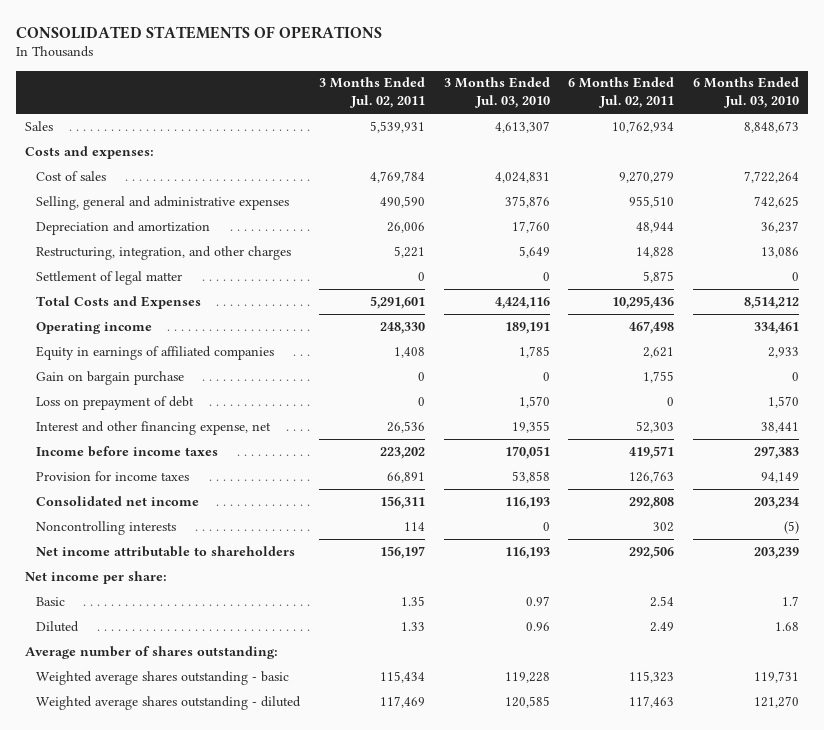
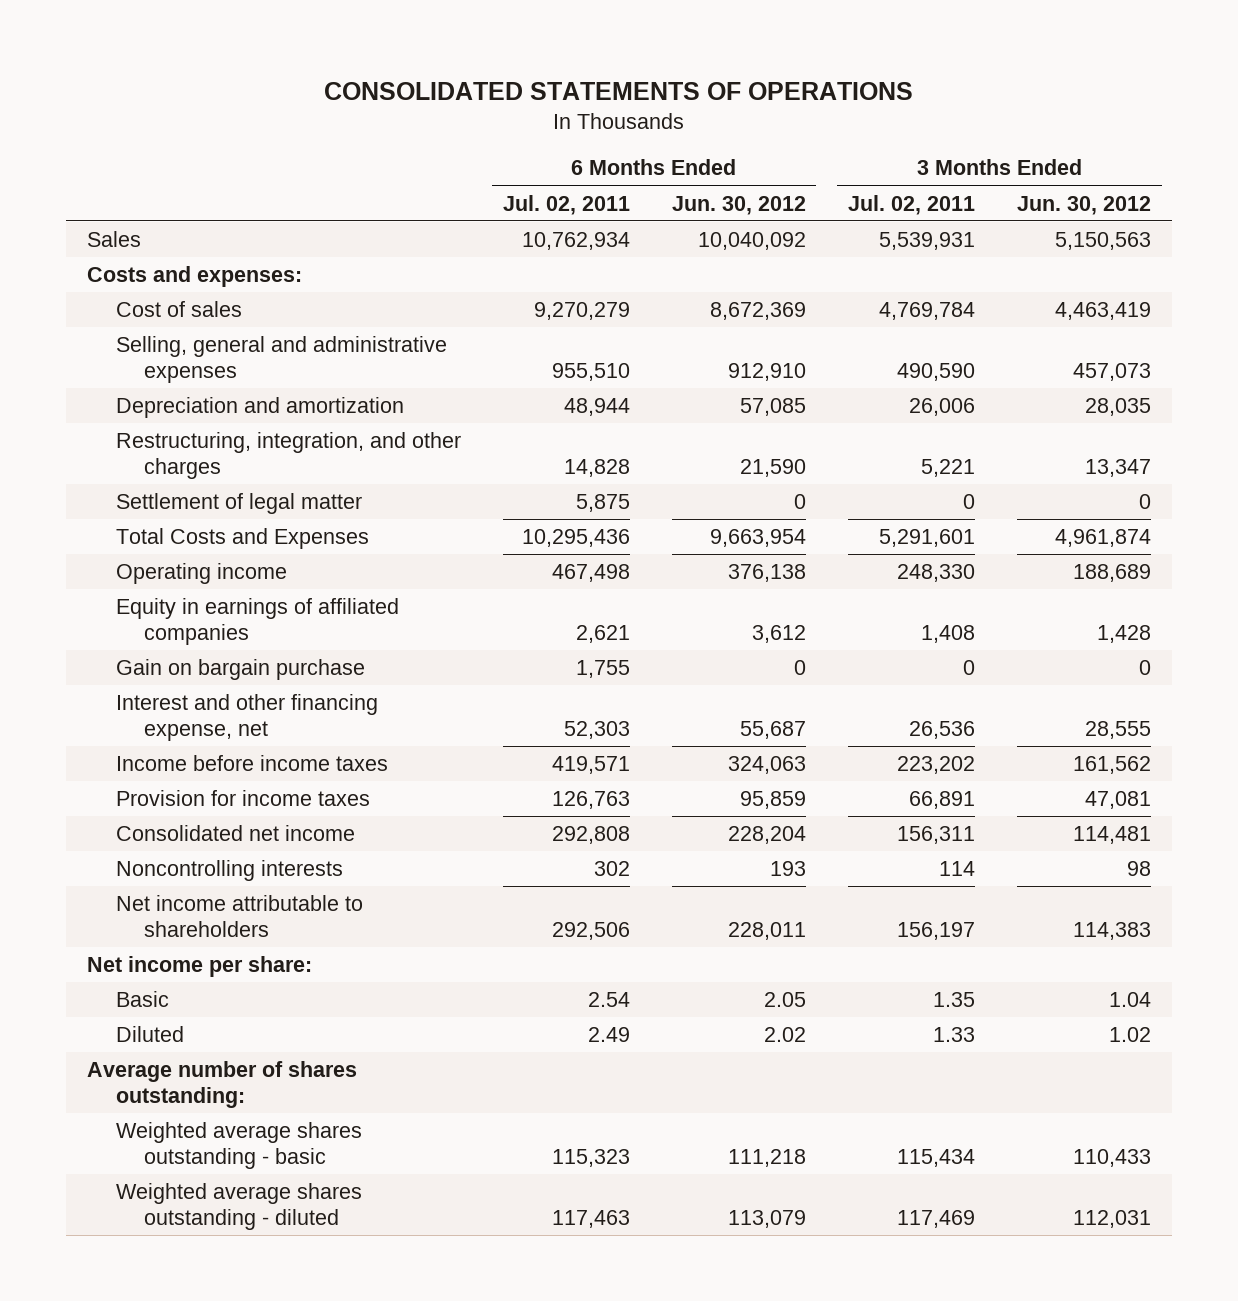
- | 3 Months Ended Jul. 02, 2011 | 3 Months Ended Jul. 03, 2010 | 6 Months Ended Jul. 02, 2011 | 6 Months Ended Jul. 03, 2010
+ | 6 Months Ended Jul. 02, 2011 | 6 Months Ended Jun. 30, 2012 | 3 Months Ended Jul. 02, 2011 | 3 Months Ended Jun. 30, 2012
- Loss on prepayment of debt | 0 | 1,570 | 0 | 1,570

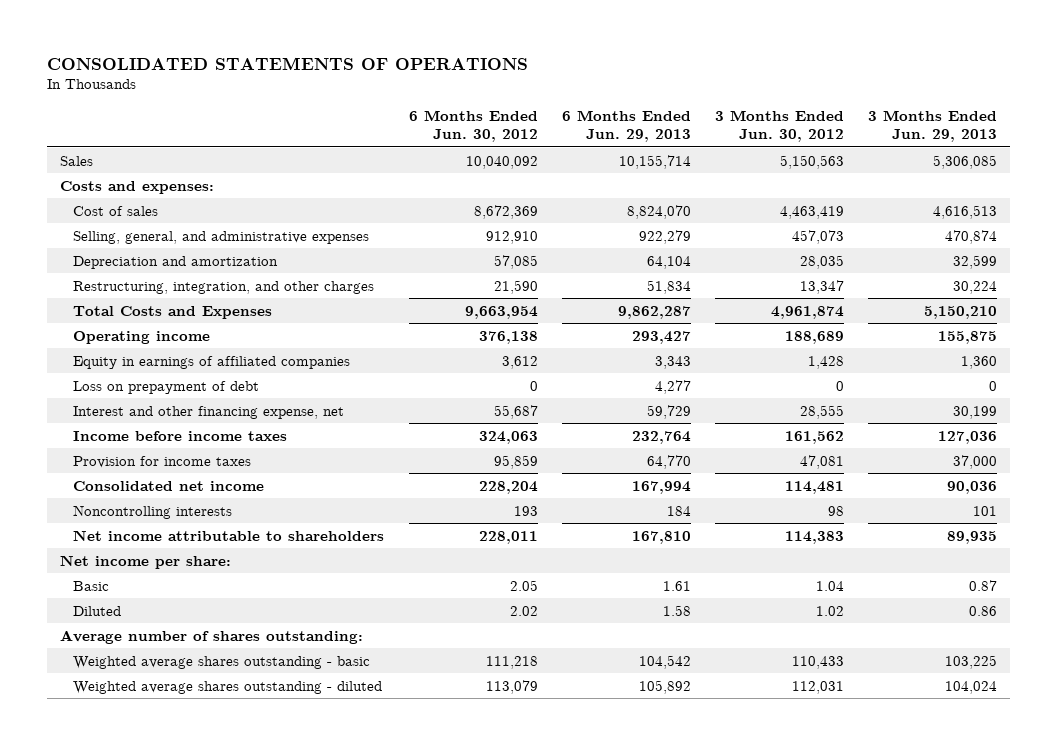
- | 6 Months Ended Jul. 02, 2011 | 6 Months Ended Jun. 30, 2012 | 3 Months Ended Jul. 02, 2011 | 3 Months Ended Jun. 30, 2012
+ | 6 Months Ended Jun. 30, 2012 | 6 Months Ended Jun. 29, 2013 | 3 Months Ended Jun. 30, 2012 | 3 Months Ended Jun. 29, 2013
- Selling, general and administrative expenses | 955,510 | 912,910 | 490,590 | 457,073
+ Selling, general, and administrative expenses | 912,910 | 922,279 | 457,073 | 470,874
- Settlement of legal matter | 5,875 | 0 | 0 | 0
- Gain on bargain purchase | 1,755 | 0 | 0 | 0
+ Loss on prepayment of debt | 0 | 4,277 | 0 | 0

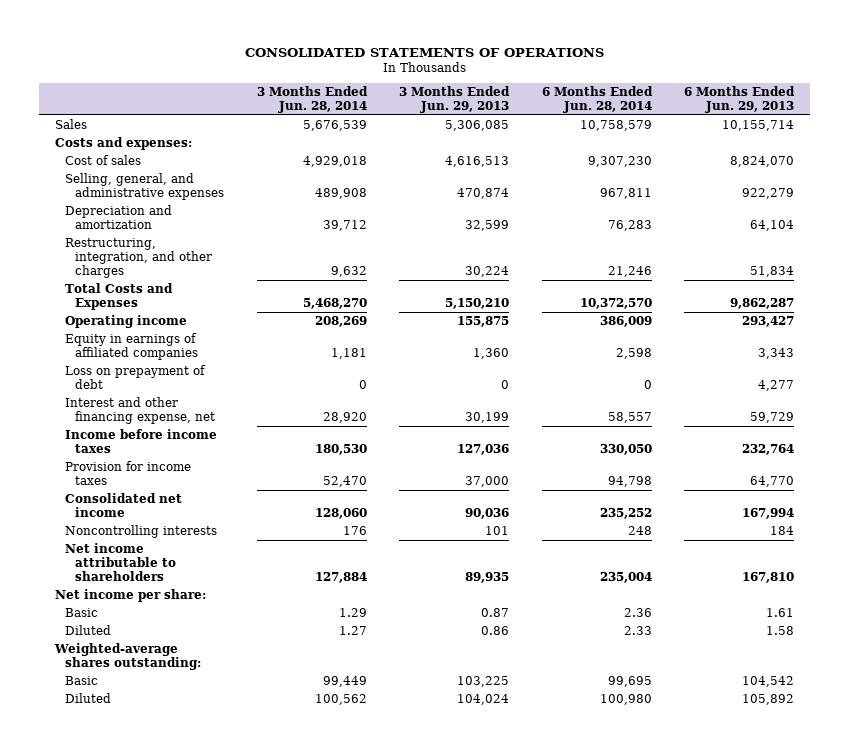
- | 6 Months Ended Jun. 30, 2012 | 6 Months Ended Jun. 29, 2013 | 3 Months Ended Jun. 30, 2012 | 3 Months Ended Jun. 29, 2013
+ | 3 Months Ended Jun. 28, 2014 | 3 Months Ended Jun. 29, 2013 | 6 Months Ended Jun. 28, 2014 | 6 Months Ended Jun. 29, 2013
- Average number of shares outstanding:
- Weighted average shares outstanding - basic | 111,218 | 104,542 | 110,433 | 103,225
- Weighted average shares outstanding - diluted | 113,079 | 105,892 | 112,031 | 104,024
+ Weighted-average shares outstanding:
+ Basic | 99,449 | 103,225 | 99,695 | 104,542
+ Diluted | 100,562 | 104,024 | 100,980 | 105,892

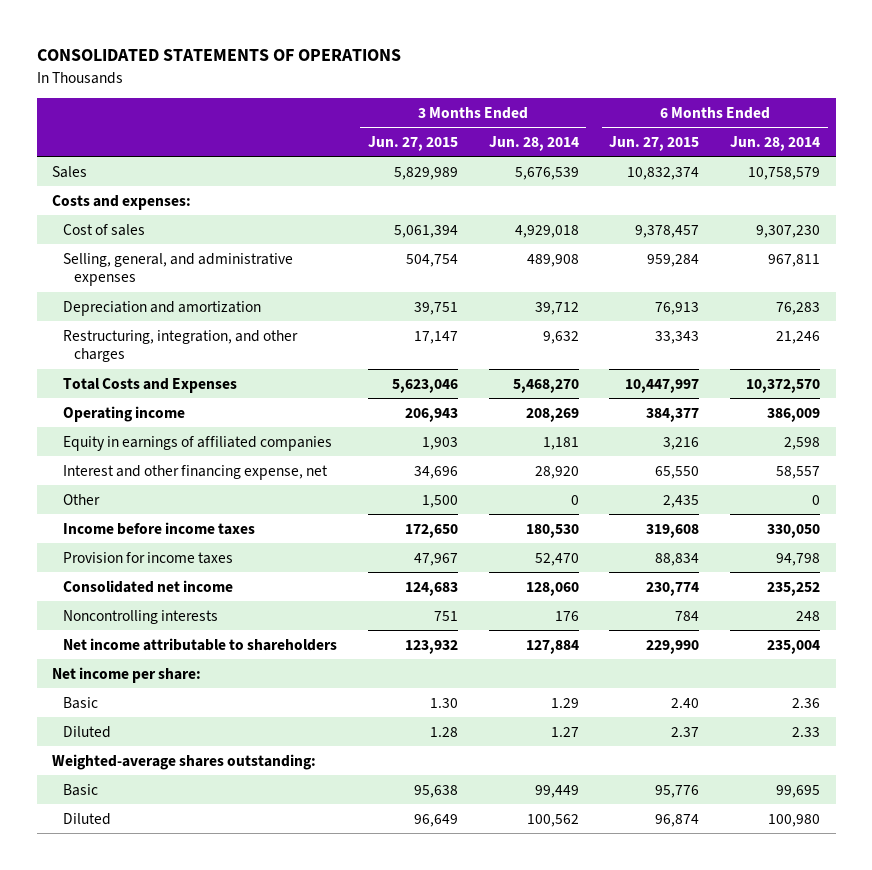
- | 3 Months Ended Jun. 28, 2014 | 3 Months Ended Jun. 29, 2013 | 6 Months Ended Jun. 28, 2014 | 6 Months Ended Jun. 29, 2013
+ | 3 Months Ended Jun. 27, 2015 | 3 Months Ended Jun. 28, 2014 | 6 Months Ended Jun. 27, 2015 | 6 Months Ended Jun. 28, 2014
- Loss on prepayment of debt | 0 | 0 | 0 | 4,277
+ Other | 1,500 | 0 | 2,435 | 0

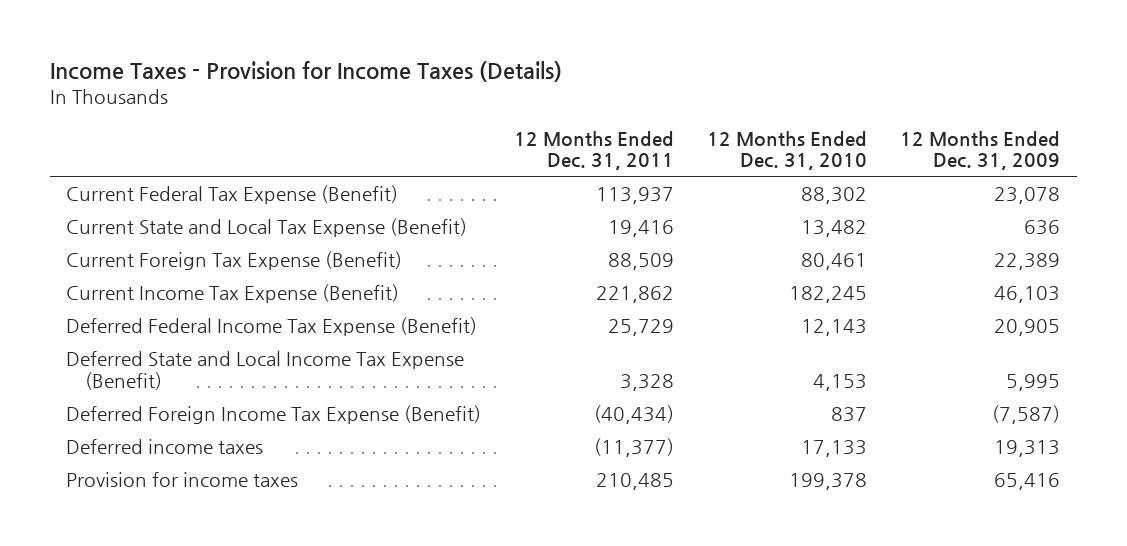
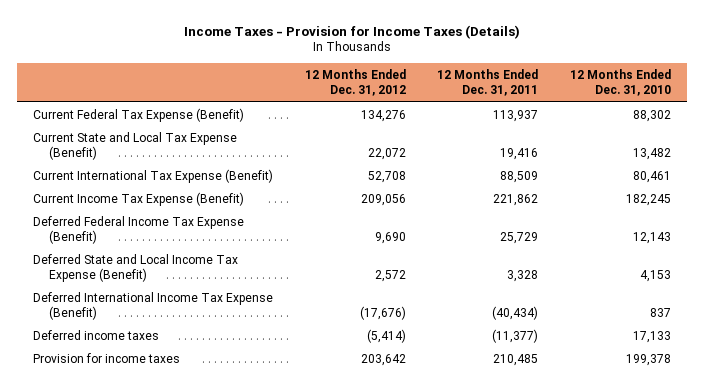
- | 12 Months Ended Dec. 31, 2011 | 12 Months Ended Dec. 31, 2010 | 12 Months Ended Dec. 31, 2009
+ | 12 Months Ended Dec. 31, 2012 | 12 Months Ended Dec. 31, 2011 | 12 Months Ended Dec. 31, 2010
- Current Foreign Tax Expense (Benefit) | 88,509 | 80,461 | 22,389
+ Current International Tax Expense (Benefit) | 52,708 | 88,509 | 80,461
- Deferred Foreign Income Tax Expense (Benefit) | (40,434) | 837 | (7,587)
+ Deferred International Income Tax Expense (Benefit) | (17,676) | (40,434) | 837

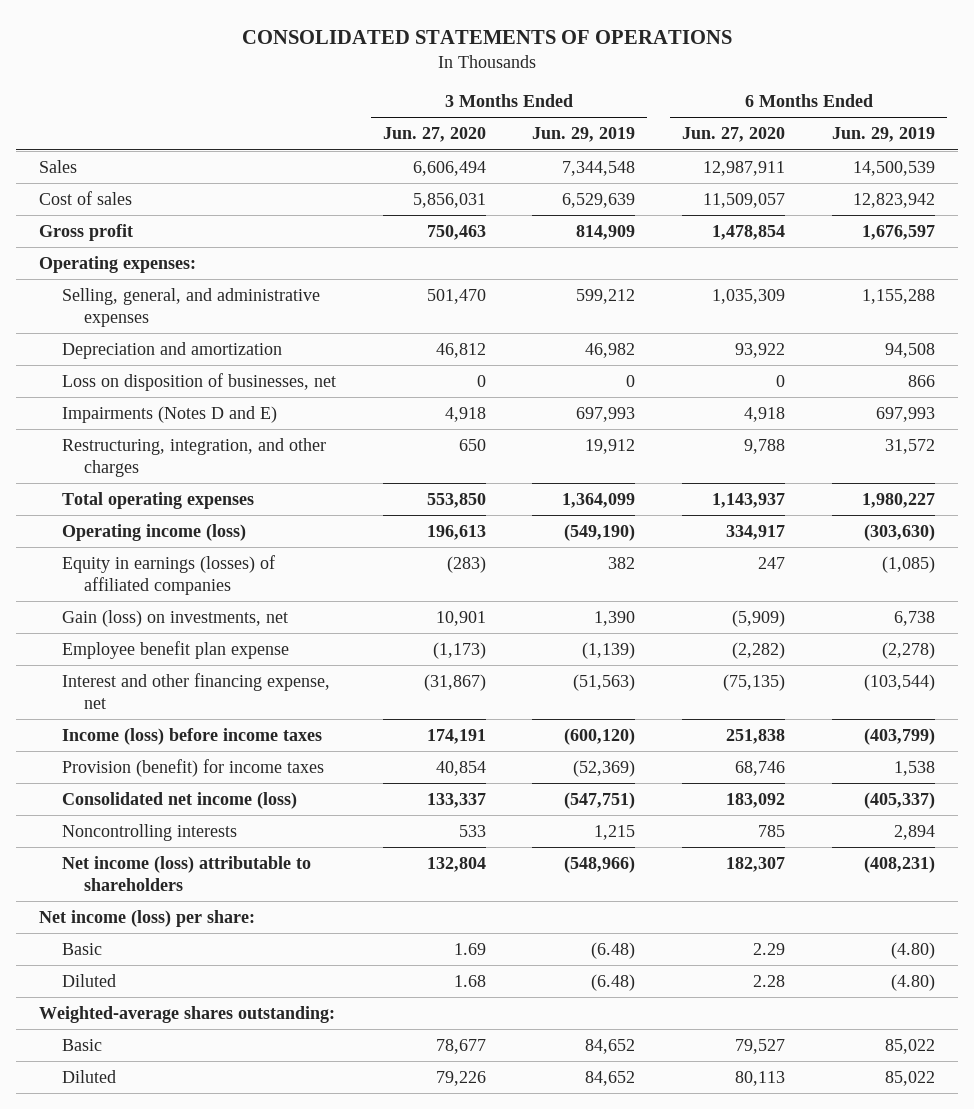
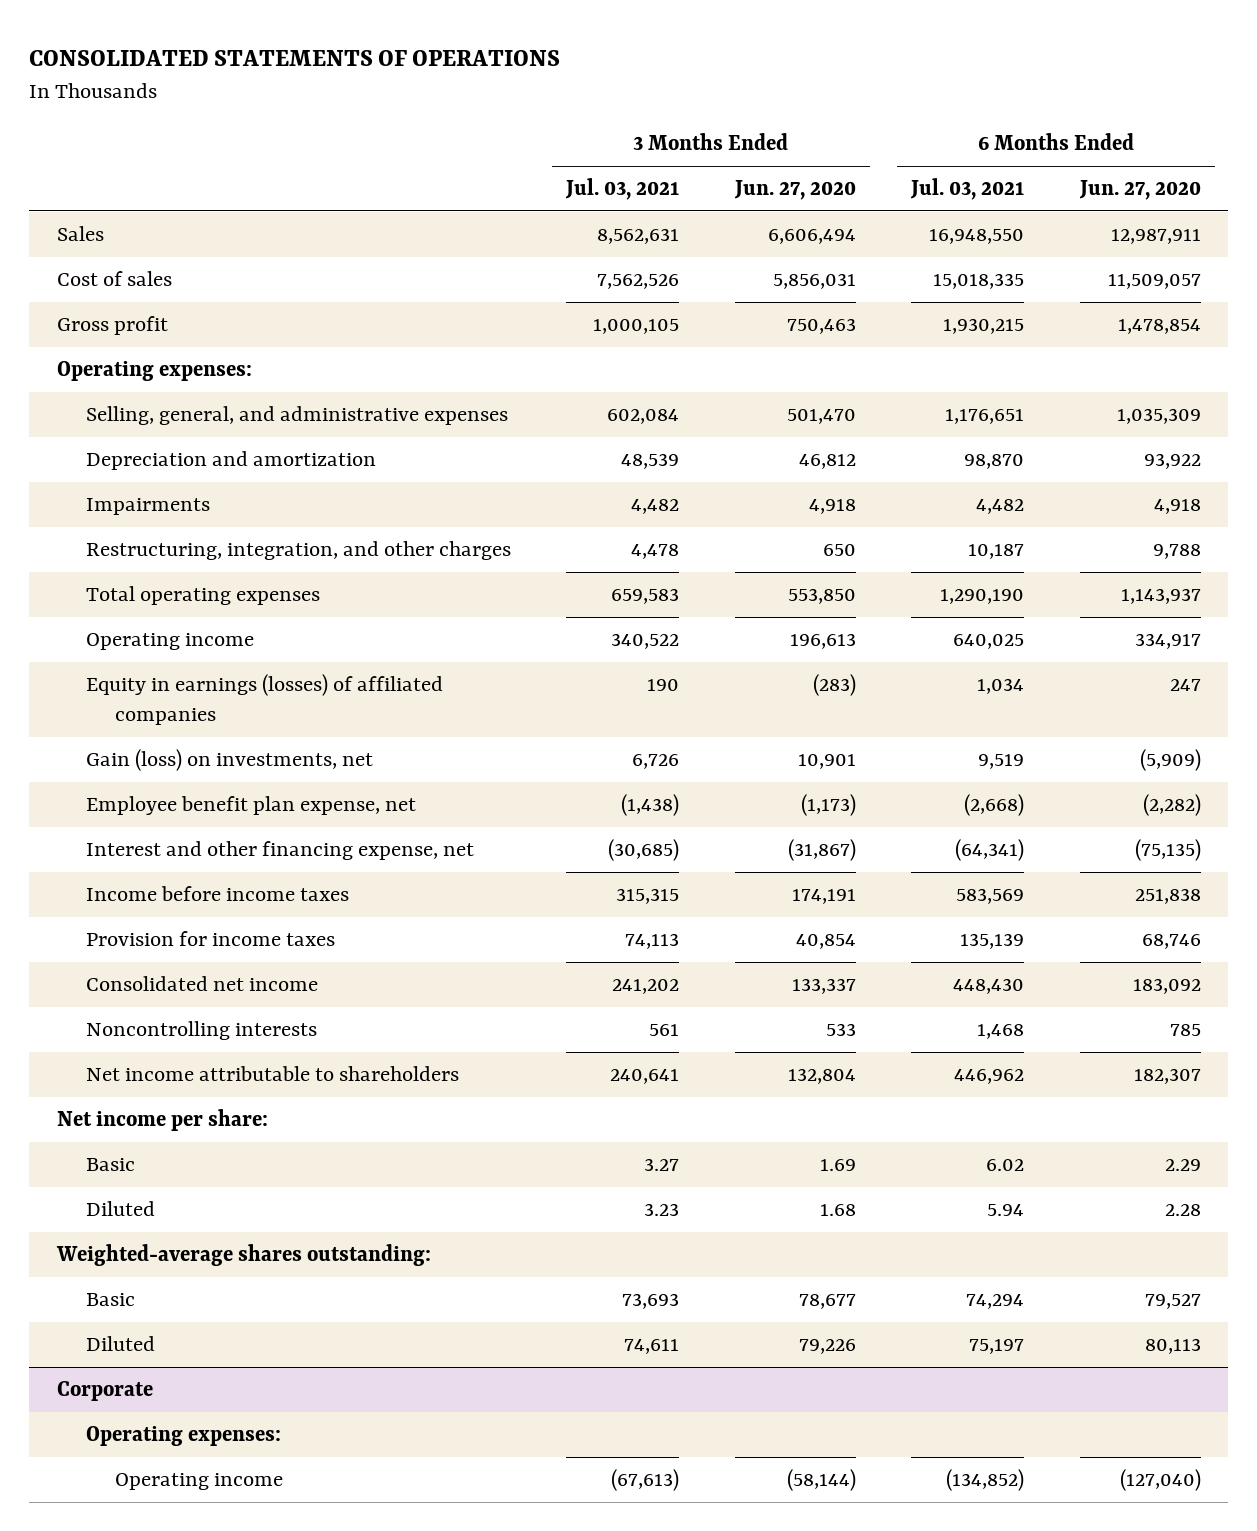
- | 3 Months Ended Jun. 27, 2020 | 3 Months Ended Jun. 29, 2019 | 6 Months Ended Jun. 27, 2020 | 6 Months Ended Jun. 29, 2019
+ | 3 Months Ended Jul. 03, 2021 | 3 Months Ended Jun. 27, 2020 | 6 Months Ended Jul. 03, 2021 | 6 Months Ended Jun. 27, 2020
- Loss on disposition of businesses, net | 0 | 0 | 0 | 866
- Impairments (Notes D and E) | 4,918 | 697,993 | 4,918 | 697,993
+ Impairments | 4,482 | 4,918 | 4,482 | 4,918
- Operating income (loss) | 196,613 | (549,190) | 334,917 | (303,630)
+ Operating income | 340,522 | 196,613 | 640,025 | 334,917
- Employee benefit plan expense | (1,173) | (1,139) | (2,282) | (2,278)
+ Employee benefit plan expense, net | (1,438) | (1,173) | (2,668) | (2,282)
- Income (loss) before income taxes | 174,191 | (600,120) | 251,838 | (403,799)
- Provision (benefit) for income taxes | 40,854 | (52,369) | 68,746 | 1,538
- Consolidated net income (loss) | 133,337 | (547,751) | 183,092 | (405,337)
+ Income before income taxes | 315,315 | 174,191 | 583,569 | 251,838
+ Provision for income taxes | 74,113 | 40,854 | 135,139 | 68,746
+ Consolidated net income | 241,202 | 133,337 | 448,430 | 183,092
- Net income (loss) attributable to shareholders | 132,804 | (548,966) | 182,307 | (408,231)
- Net income (loss) per share:
+ Net income attributable to shareholders | 240,641 | 132,804 | 446,962 | 182,307
+ Net income per share:
+ Corporate
+ Operating expenses:
+ Operating income | (67,613) | (58,144) | (134,852) | (127,040)

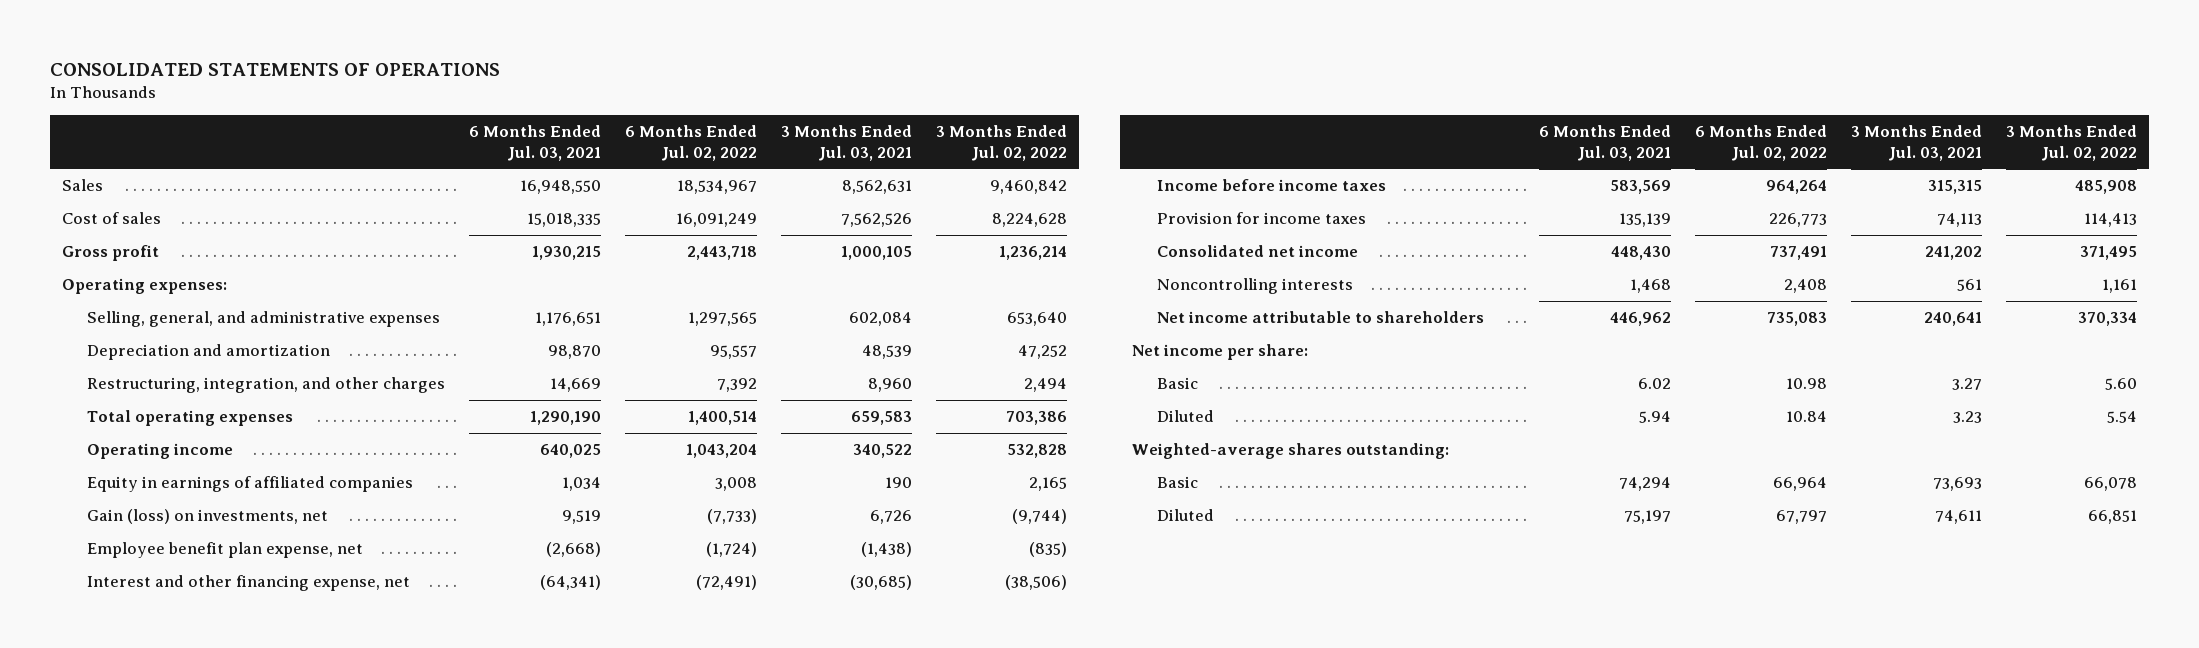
- | 3 Months Ended Jul. 03, 2021 | 3 Months Ended Jun. 27, 2020 | 6 Months Ended Jul. 03, 2021 | 6 Months Ended Jun. 27, 2020
+ | 6 Months Ended Jul. 03, 2021 | 6 Months Ended Jul. 02, 2022 | 3 Months Ended Jul. 03, 2021 | 3 Months Ended Jul. 02, 2022
- Impairments | 4,482 | 4,918 | 4,482 | 4,918
- Restructuring, integration, and other charges | 4,478 | 650 | 10,187 | 9,788
+ Restructuring, integration, and other charges | 14,669 | 7,392 | 8,960 | 2,494
- Equity in earnings (losses) of affiliated companies | 190 | (283) | 1,034 | 247
+ Equity in earnings of affiliated companies | 1,034 | 3,008 | 190 | 2,165
- Corporate
- Operating expenses:
- Operating income | (67,613) | (58,144) | (134,852) | (127,040)

